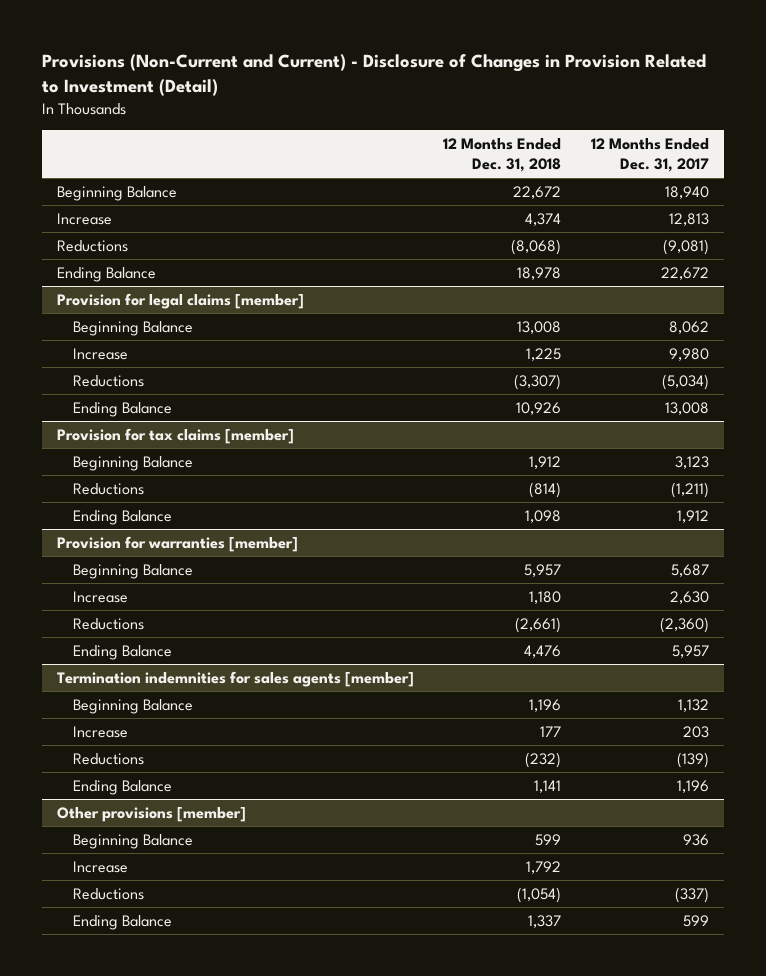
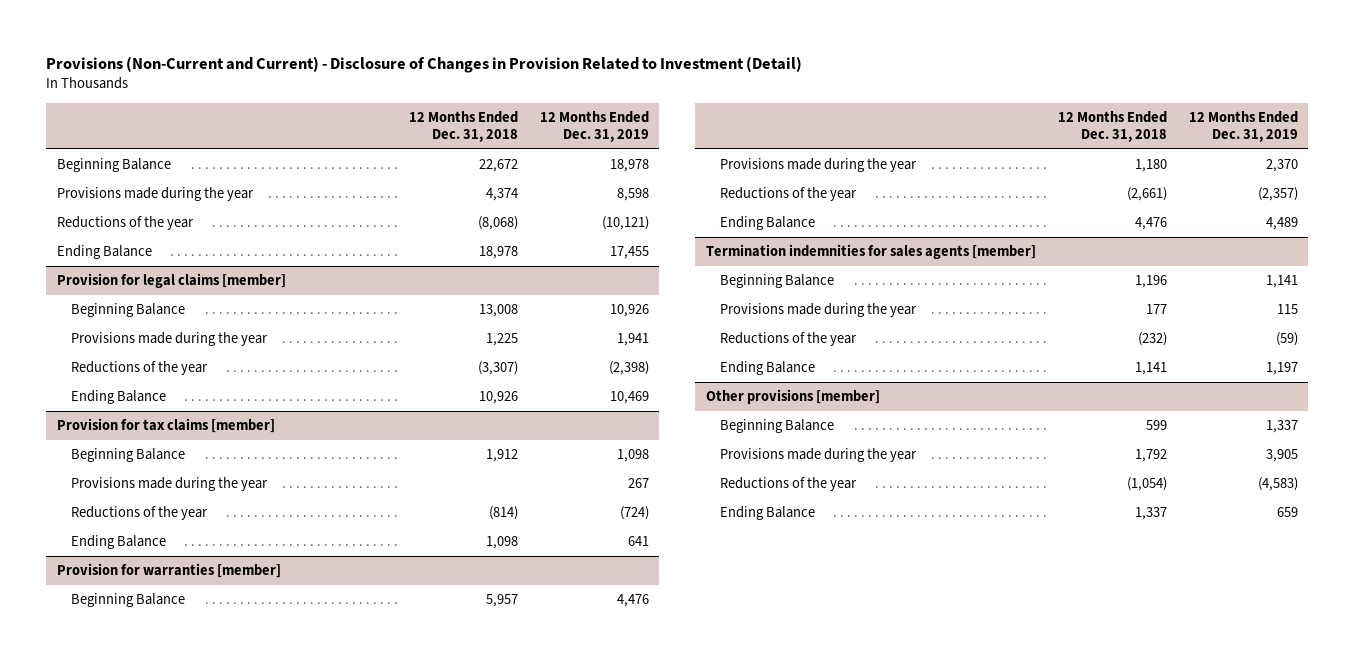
- | 12 Months Ended Dec. 31, 2018 | 12 Months Ended Dec. 31, 2017
+ | 12 Months Ended Dec. 31, 2018 | 12 Months Ended Dec. 31, 2019
- Increase | 4,374 | 12,813
- Reductions | (8,068) | (9,081)
+ Provisions made during the year | 4,374 | 8,598
+ Reductions of the year | (8,068) | (10,121)
@ Provision for legal claims [member]
- Increase | 1,225 | 9,980
- Reductions | (3,307) | (5,034)
+ Provisions made during the year | 1,225 | 1,941
+ Reductions of the year | (3,307) | (2,398)
@ Provision for tax claims [member]
- Reductions | (814) | (1,211)
+ Provisions made during the year | | 267
+ Reductions of the year | (814) | (724)
@ Provision for warranties [member]
- Increase | 1,180 | 2,630
- Reductions | (2,661) | (2,360)
+ Provisions made during the year | 1,180 | 2,370
+ Reductions of the year | (2,661) | (2,357)
@ Termination indemnities for sales agents [member]
- Increase | 177 | 203
- Reductions | (232) | (139)
+ Provisions made during the year | 177 | 115
+ Reductions of the year | (232) | (59)
@ Other provisions [member]
- Increase | 1,792 |
- Reductions | (1,054) | (337)
+ Provisions made during the year | 1,792 | 3,905
+ Reductions of the year | (1,054) | (4,583)

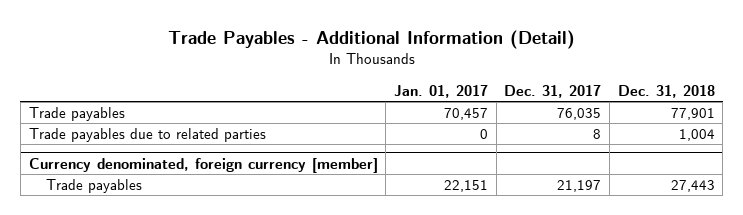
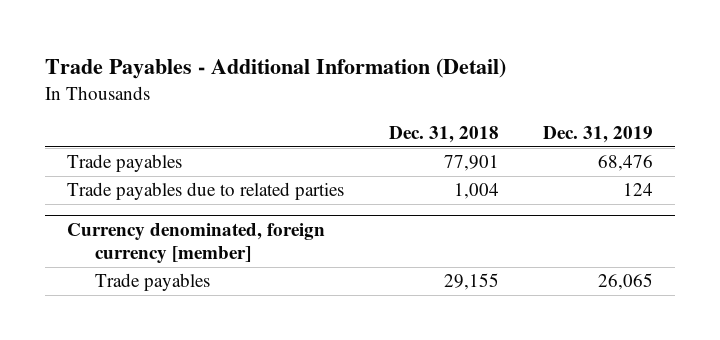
- | Jan. 01, 2017 | Dec. 31, 2017 | Dec. 31, 2018
+ | Dec. 31, 2018 | Dec. 31, 2019
@ Currency denominated, foreign currency [member]
- Trade payables | 22,151 | 21,197 | 27,443
+ Trade payables | 29,155 | 26,065

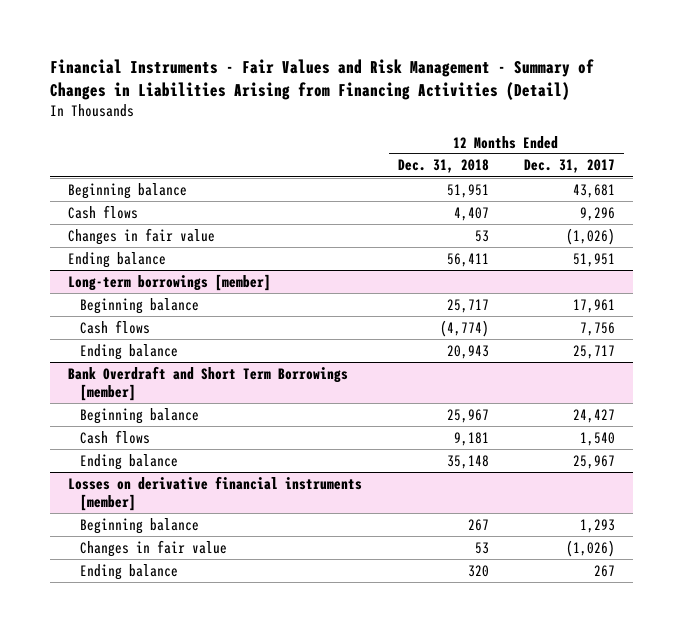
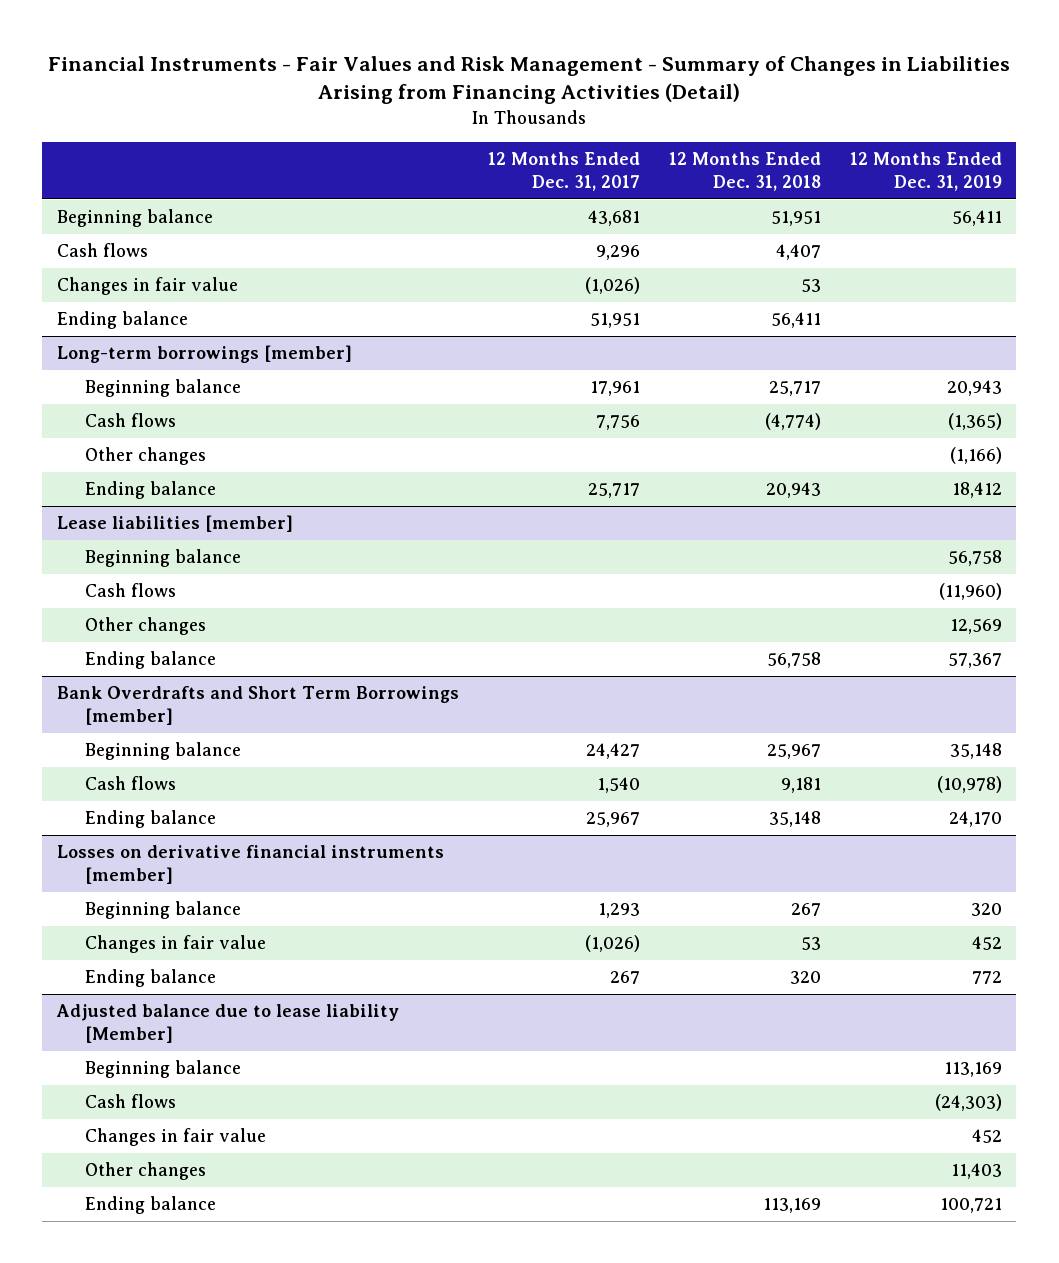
- | 12 Months Ended Dec. 31, 2018 | 12 Months Ended Dec. 31, 2017
+ | 12 Months Ended Dec. 31, 2017 | 12 Months Ended Dec. 31, 2018 | 12 Months Ended Dec. 31, 2019
@ Long-term borrowings [member]
+ Other changes | | | (1,166)
- Bank Overdraft and Short Term Borrowings [member]
+ Lease liabilities [member]
+ Beginning balance | | | 56,758
+ Cash flows | | | (11,960)
+ Other changes | | | 12,569
+ Ending balance | | 56,758 | 57,367
+ Bank Overdrafts and Short Term Borrowings [member]
+ Adjusted balance due to lease liability [Member]
+ Beginning balance | | | 113,169
+ Cash flows | | | (24,303)
+ Changes in fair value | | | 452
+ Other changes | | | 11,403
+ Ending balance | | 113,169 | 100,721

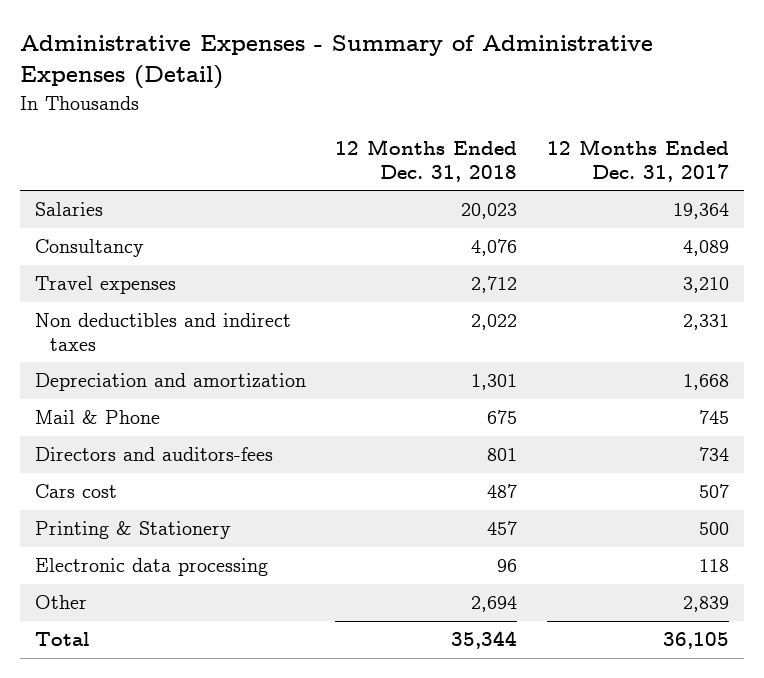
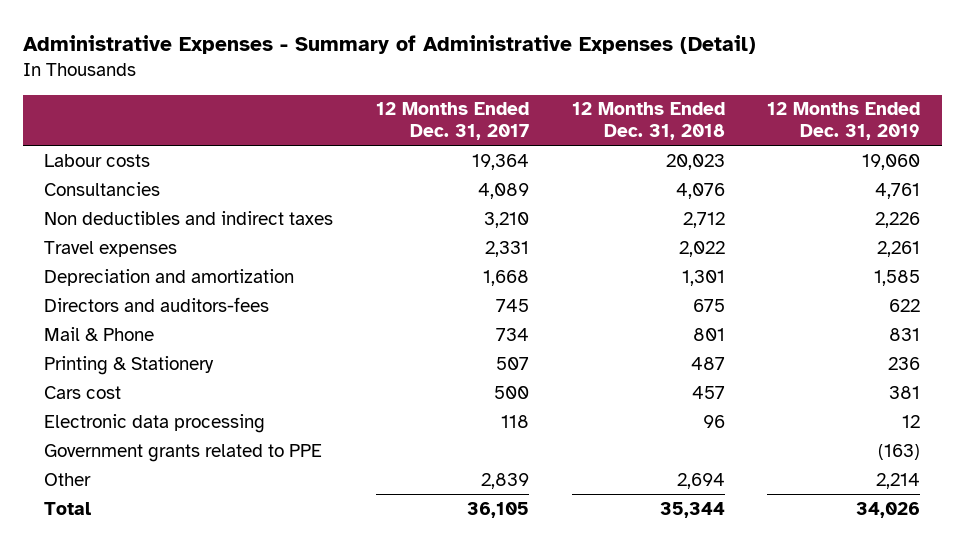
- | 12 Months Ended Dec. 31, 2018 | 12 Months Ended Dec. 31, 2017
+ | 12 Months Ended Dec. 31, 2017 | 12 Months Ended Dec. 31, 2018 | 12 Months Ended Dec. 31, 2019
- Salaries | 20,023 | 19,364
- Consultancy | 4,076 | 4,089
- Travel expenses | 2,712 | 3,210
- Non deductibles and indirect taxes | 2,022 | 2,331
+ Labour costs | 19,364 | 20,023 | 19,060
+ Consultancies | 4,089 | 4,076 | 4,761
+ Non deductibles and indirect taxes | 3,210 | 2,712 | 2,226
+ Travel expenses | 2,331 | 2,022 | 2,261
- Mail & Phone | 675 | 745
- Directors and auditors-fees | 801 | 734
- Cars cost | 487 | 507
- Printing & Stationery | 457 | 500
+ Directors and auditors-fees | 745 | 675 | 622
+ Mail & Phone | 734 | 801 | 831
+ Printing & Stationery | 507 | 487 | 236
+ Cars cost | 500 | 457 | 381
+ Government grants related to PPE | | | (163)

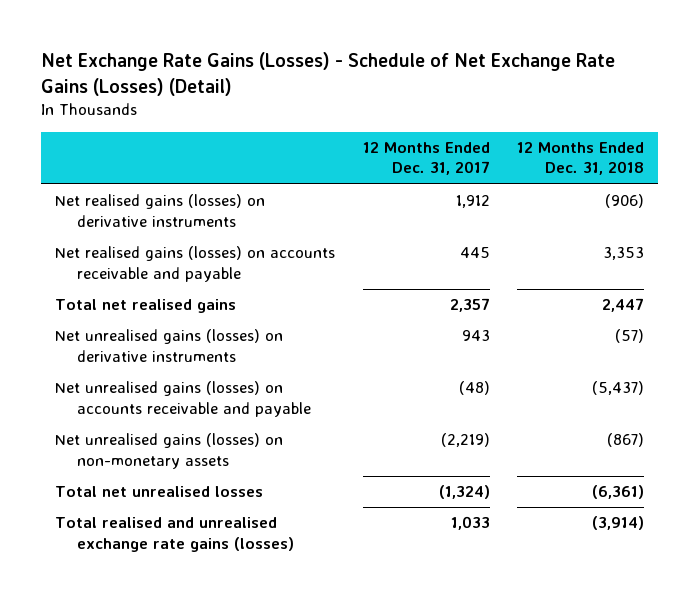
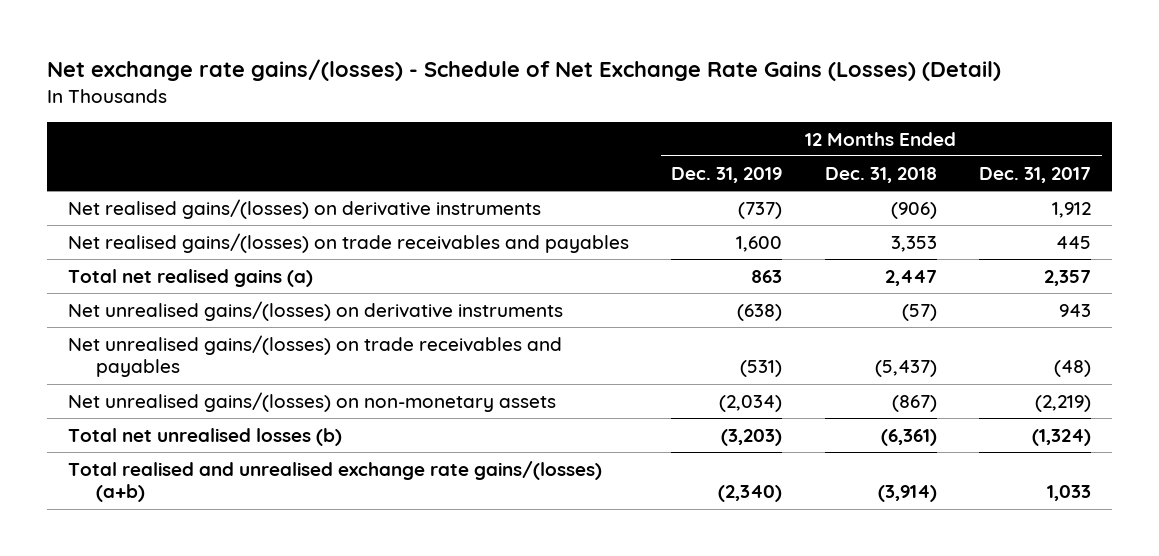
- Net Exchange Rate Gains (Losses) - Schedule of Net Exchange Rate Gains (Losses) (Detail)
+ Net exchange rate gains/(losses) - Schedule of Net Exchange Rate Gains (Losses) (Detail)
- | 12 Months Ended Dec. 31, 2017 | 12 Months Ended Dec. 31, 2018
+ | 12 Months Ended Dec. 31, 2019 | 12 Months Ended Dec. 31, 2018 | 12 Months Ended Dec. 31, 2017
- Net realised gains (losses) on derivative instruments | 1,912 | (906)
- Net realised gains (losses) on accounts receivable and payable | 445 | 3,353
- Total net realised gains | 2,357 | 2,447
- Net unrealised gains (losses) on derivative instruments | 943 | (57)
- Net unrealised gains (losses) on accounts receivable and payable | (48) | (5,437)
- Net unrealised gains (losses) on non-monetary assets | (2,219) | (867)
- Total net unrealised losses | (1,324) | (6,361)
- Total realised and unrealised exchange rate gains (losses) | 1,033 | (3,914)
+ Net realised gains/(losses) on derivative instruments | (737) | (906) | 1,912
+ Net realised gains/(losses) on trade receivables and payables | 1,600 | 3,353 | 445
+ Total net realised gains (a) | 863 | 2,447 | 2,357
+ Net unrealised gains/(losses) on derivative instruments | (638) | (57) | 943
+ Net unrealised gains/(losses) on trade receivables and payables | (531) | (5,437) | (48)
+ Net unrealised gains/(losses) on non-monetary assets | (2,034) | (867) | (2,219)
+ Total net unrealised losses (b) | (3,203) | (6,361) | (1,324)
+ Total realised and unrealised exchange rate gains/(losses) (a+b) | (2,340) | (3,914) | 1,033

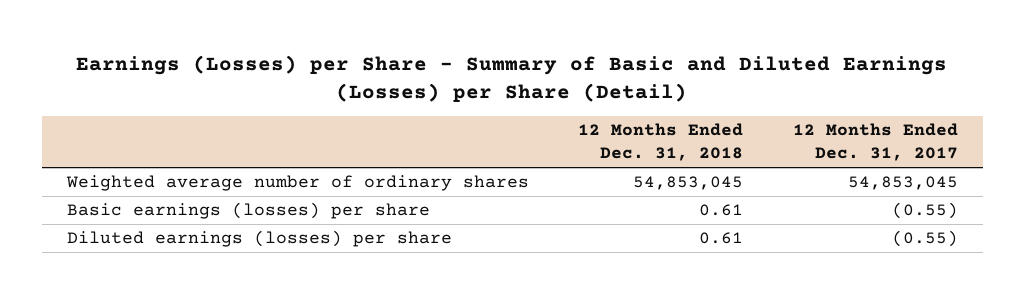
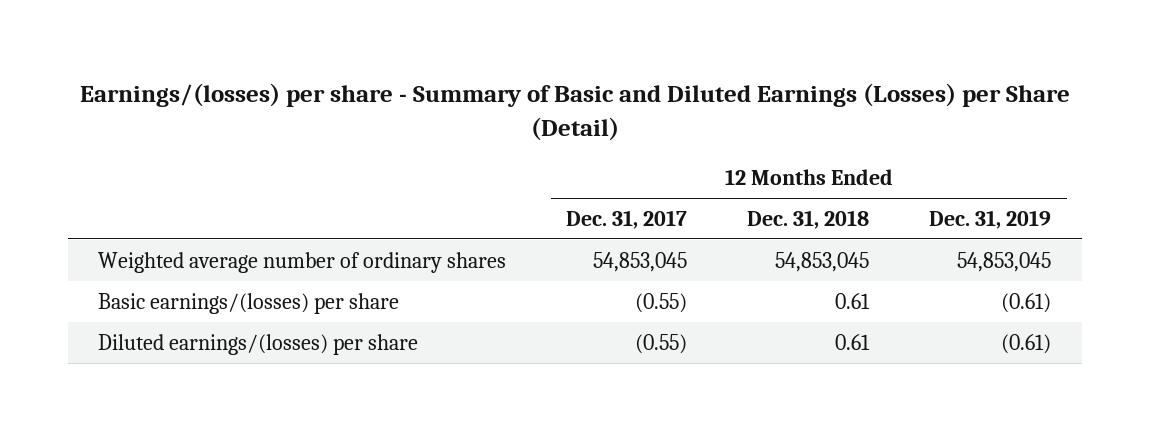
- Earnings (Losses) per Share - Summary of Basic and Diluted Earnings (Losses) per Share (Detail)
+ Earnings/(losses) per share - Summary of Basic and Diluted Earnings (Losses) per Share (Detail)
- | 12 Months Ended Dec. 31, 2018 | 12 Months Ended Dec. 31, 2017
+ | 12 Months Ended Dec. 31, 2017 | 12 Months Ended Dec. 31, 2018 | 12 Months Ended Dec. 31, 2019
- Basic earnings (losses) per share | 0.61 | (0.55)
- Diluted earnings (losses) per share | 0.61 | (0.55)
+ Basic earnings/(losses) per share | (0.55) | 0.61 | (0.61)
+ Diluted earnings/(losses) per share | (0.55) | 0.61 | (0.61)

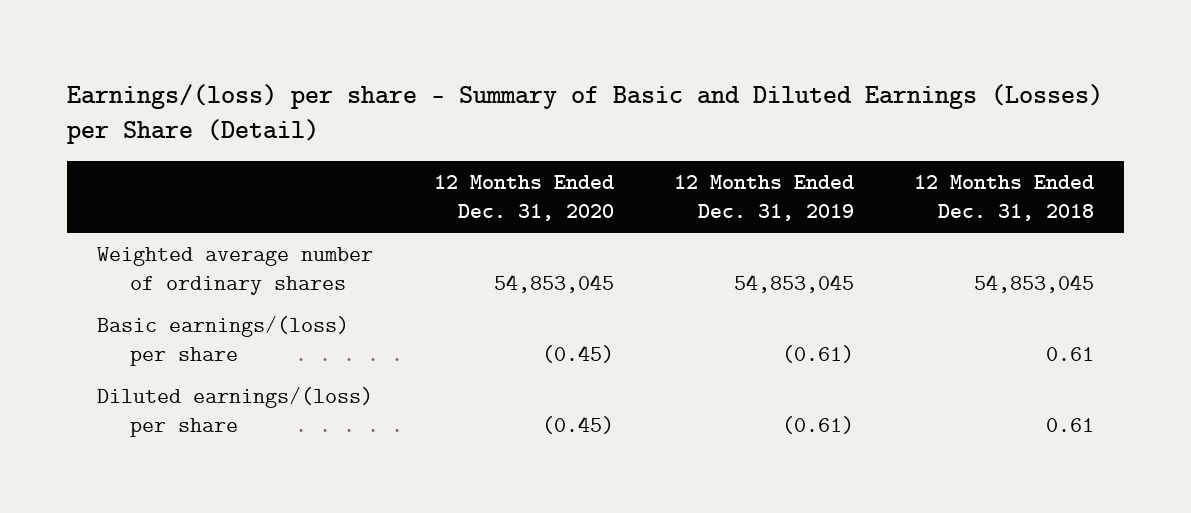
- Earnings/(losses) per share - Summary of Basic and Diluted Earnings (Losses) per Share (Detail)
+ Earnings/(loss) per share - Summary of Basic and Diluted Earnings (Losses) per Share (Detail)
- | 12 Months Ended Dec. 31, 2017 | 12 Months Ended Dec. 31, 2018 | 12 Months Ended Dec. 31, 2019
+ | 12 Months Ended Dec. 31, 2020 | 12 Months Ended Dec. 31, 2019 | 12 Months Ended Dec. 31, 2018
- Basic earnings/(losses) per share | (0.55) | 0.61 | (0.61)
- Diluted earnings/(losses) per share | (0.55) | 0.61 | (0.61)
+ Basic earnings/(loss) per share | (0.45) | (0.61) | 0.61
+ Diluted earnings/(loss) per share | (0.45) | (0.61) | 0.61

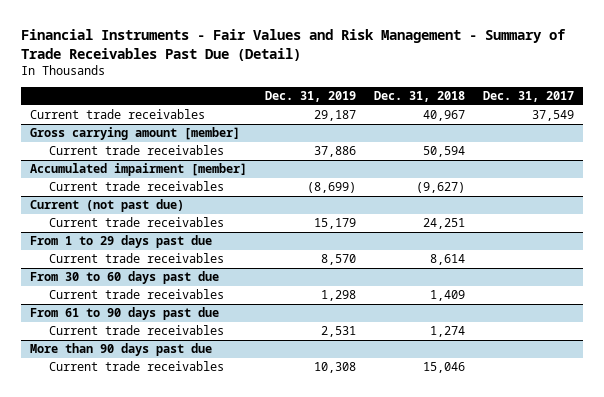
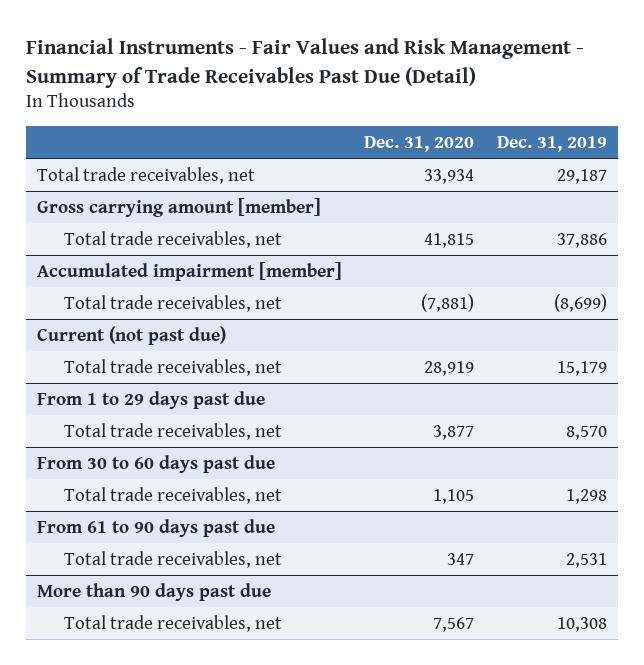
- | Dec. 31, 2019 | Dec. 31, 2018 | Dec. 31, 2017
+ | Dec. 31, 2020 | Dec. 31, 2019
- Current trade receivables | 29,187 | 40,967 | 37,549
+ Total trade receivables, net | 33,934 | 29,187
@ Gross carrying amount [member]
- Current trade receivables | 37,886 | 50,594 |
+ Total trade receivables, net | 41,815 | 37,886
@ Accumulated impairment [member]
- Current trade receivables | (8,699) | (9,627) |
+ Total trade receivables, net | (7,881) | (8,699)
@ Current (not past due)
- Current trade receivables | 15,179 | 24,251 |
+ Total trade receivables, net | 28,919 | 15,179
@ From 1 to 29 days past due
- Current trade receivables | 8,570 | 8,614 |
+ Total trade receivables, net | 3,877 | 8,570
@ From 30 to 60 days past due
- Current trade receivables | 1,298 | 1,409 |
+ Total trade receivables, net | 1,105 | 1,298
@ From 61 to 90 days past due
- Current trade receivables | 2,531 | 1,274 |
+ Total trade receivables, net | 347 | 2,531
@ More than 90 days past due
- Current trade receivables | 10,308 | 15,046 |
+ Total trade receivables, net | 7,567 | 10,308

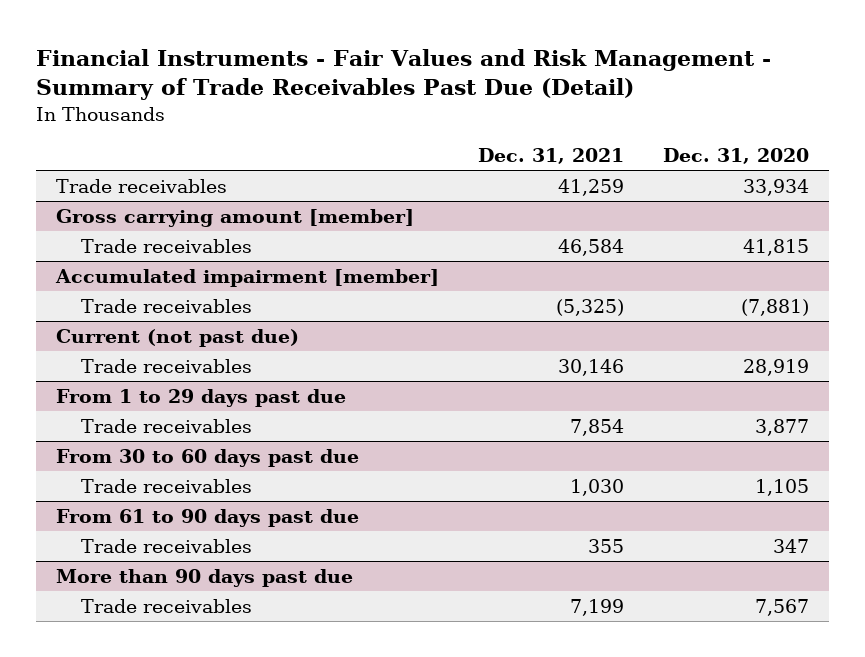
- | Dec. 31, 2020 | Dec. 31, 2019
+ | Dec. 31, 2021 | Dec. 31, 2020
- Total trade receivables, net | 33,934 | 29,187
+ Trade receivables | 41,259 | 33,934
@ Gross carrying amount [member]
- Total trade receivables, net | 41,815 | 37,886
+ Trade receivables | 46,584 | 41,815
@ Accumulated impairment [member]
- Total trade receivables, net | (7,881) | (8,699)
+ Trade receivables | (5,325) | (7,881)
@ Current (not past due)
- Total trade receivables, net | 28,919 | 15,179
+ Trade receivables | 30,146 | 28,919
@ From 1 to 29 days past due
- Total trade receivables, net | 3,877 | 8,570
+ Trade receivables | 7,854 | 3,877
@ From 30 to 60 days past due
- Total trade receivables, net | 1,105 | 1,298
+ Trade receivables | 1,030 | 1,105
@ From 61 to 90 days past due
- Total trade receivables, net | 347 | 2,531
+ Trade receivables | 355 | 347
@ More than 90 days past due
- Total trade receivables, net | 7,567 | 10,308
+ Trade receivables | 7,199 | 7,567

